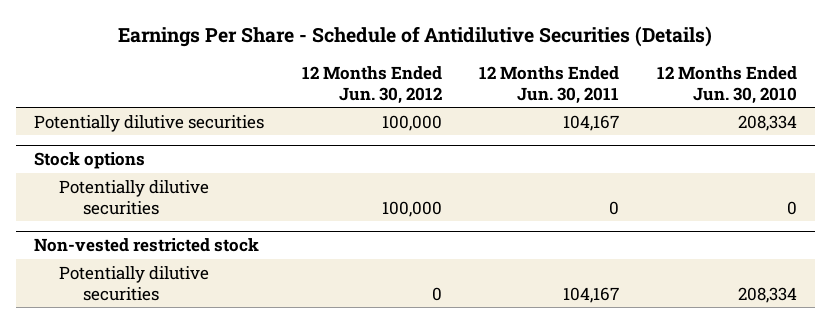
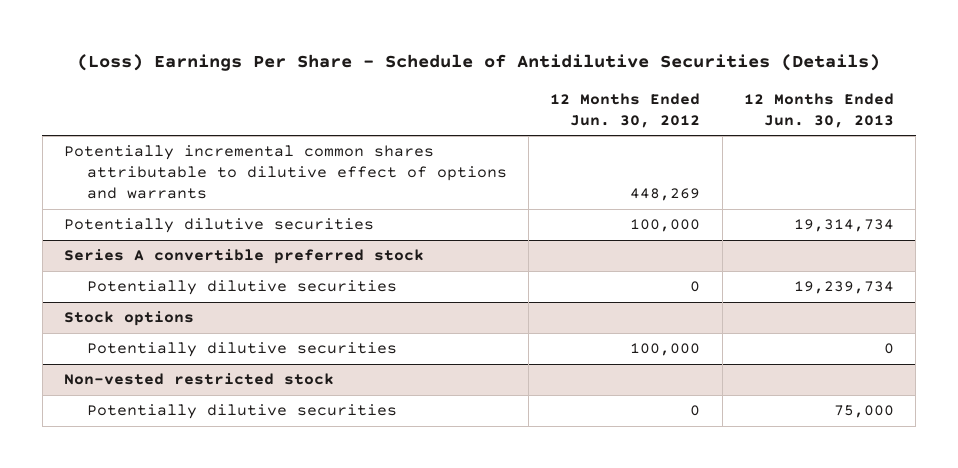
- Earnings Per Share - Schedule of Antidilutive Securities (Details)
+ (Loss) Earnings Per Share - Schedule of Antidilutive Securities (Details)
- | 12 Months Ended Jun. 30, 2012 | 12 Months Ended Jun. 30, 2011 | 12 Months Ended Jun. 30, 2010
+ | 12 Months Ended Jun. 30, 2012 | 12 Months Ended Jun. 30, 2013
+ Potentially incremental common shares attributable to dilutive effect of options and warrants | 448,269 |
+ Series A convertible preferred stock
+ Potentially dilutive securities | 0 | 19,239,734

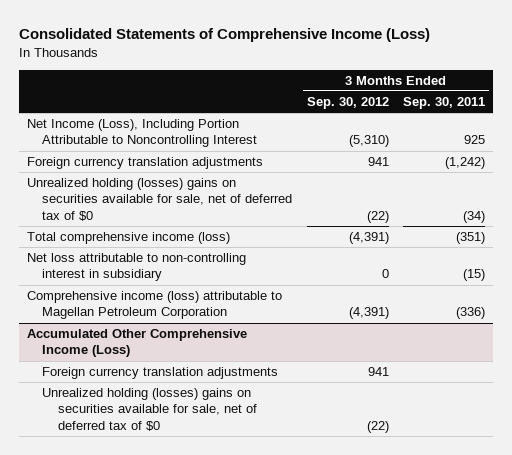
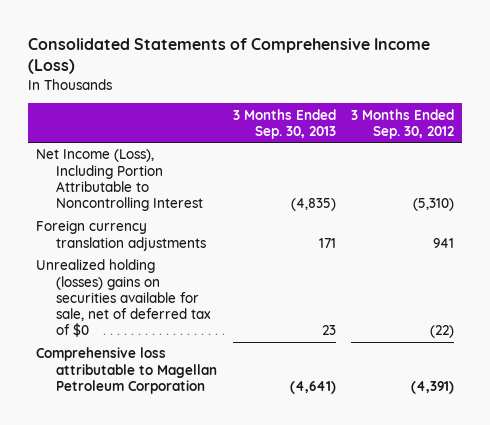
- | 3 Months Ended Sep. 30, 2012 | 3 Months Ended Sep. 30, 2011
+ | 3 Months Ended Sep. 30, 2013 | 3 Months Ended Sep. 30, 2012
- Total comprehensive income (loss) | (4,391) | (351)
- Net loss attributable to non-controlling interest in subsidiary | 0 | (15)
- Comprehensive income (loss) attributable to Magellan Petroleum Corporation | (4,391) | (336)
- Accumulated Other Comprehensive Income (Loss)
- Foreign currency translation adjustments | 941 |
- Unrealized holding (losses) gains on securities available for sale, net of deferred tax of $0 | (22) |
+ Comprehensive loss attributable to Magellan Petroleum Corporation | (4,641) | (4,391)

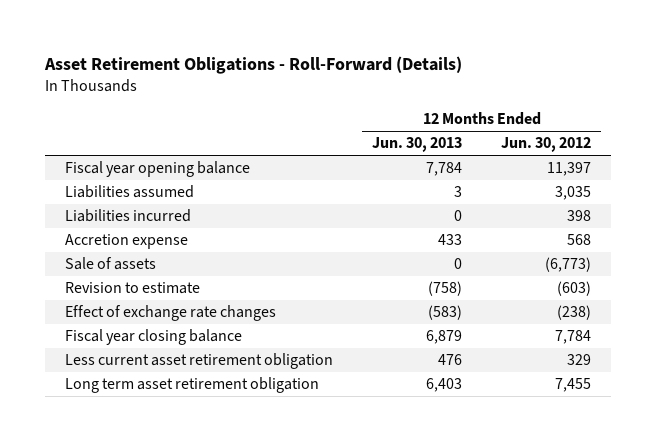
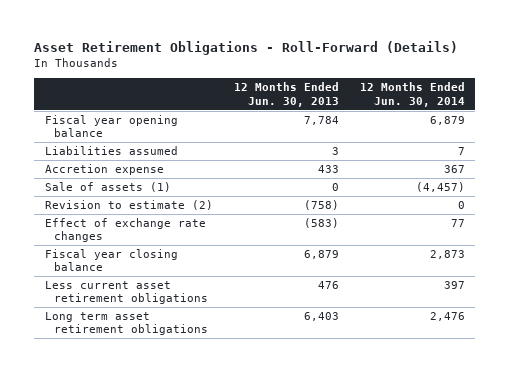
- | 12 Months Ended Jun. 30, 2013 | 12 Months Ended Jun. 30, 2012
+ | 12 Months Ended Jun. 30, 2013 | 12 Months Ended Jun. 30, 2014
- Liabilities incurred | 0 | 398
- Sale of assets | 0 | (6,773)
- Revision to estimate | (758) | (603)
+ Sale of assets (1) | 0 | (4,457)
+ Revision to estimate (2) | (758) | 0
- Less current asset retirement obligation | 476 | 329
- Long term asset retirement obligation | 6,403 | 7,455
+ Less current asset retirement obligations | 476 | 397
+ Long term asset retirement obligations | 6,403 | 2,476

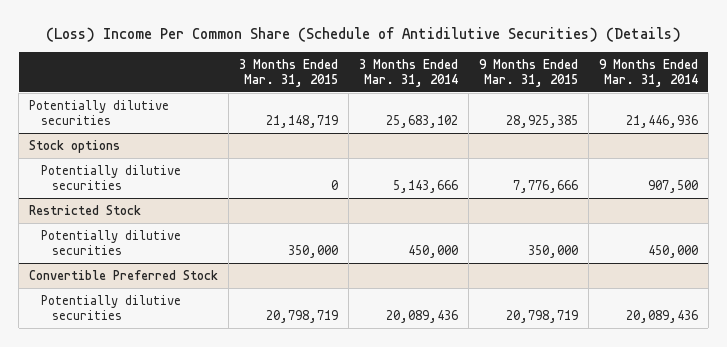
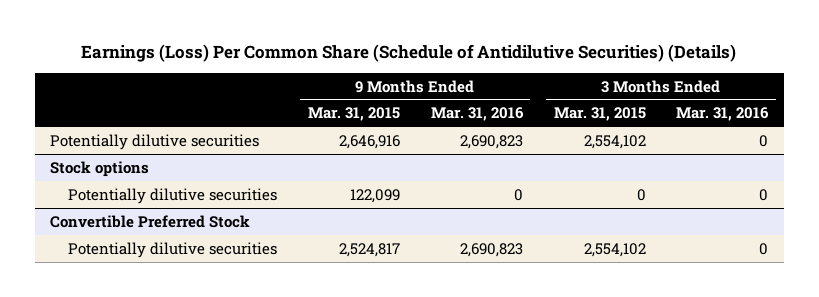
- (Loss) Income Per Common Share (Schedule of Antidilutive Securities) (Details)
+ Earnings (Loss) Per Common Share (Schedule of Antidilutive Securities) (Details)
- | 3 Months Ended Mar. 31, 2015 | 3 Months Ended Mar. 31, 2014 | 9 Months Ended Mar. 31, 2015 | 9 Months Ended Mar. 31, 2014
+ | 9 Months Ended Mar. 31, 2015 | 9 Months Ended Mar. 31, 2016 | 3 Months Ended Mar. 31, 2015 | 3 Months Ended Mar. 31, 2016
- Potentially dilutive securities | 21,148,719 | 25,683,102 | 28,925,385 | 21,446,936
+ Potentially dilutive securities | 2,646,916 | 2,690,823 | 2,554,102 | 0
@ Stock options
- Potentially dilutive securities | 0 | 5,143,666 | 7,776,666 | 907,500
- Restricted Stock
- Potentially dilutive securities | 350,000 | 450,000 | 350,000 | 450,000
@ Stock options
+ Potentially dilutive securities | 122,099 | 0 | 0 | 0
@ Convertible Preferred Stock
- Potentially dilutive securities | 20,798,719 | 20,089,436 | 20,798,719 | 20,089,436
+ Potentially dilutive securities | 2,524,817 | 2,690,823 | 2,554,102 | 0

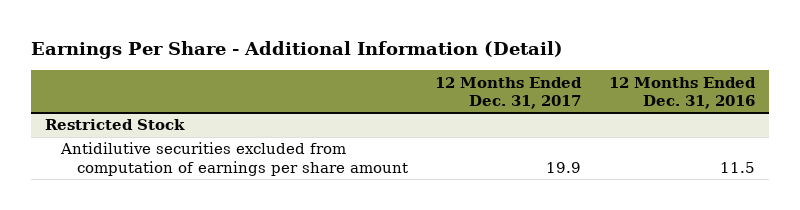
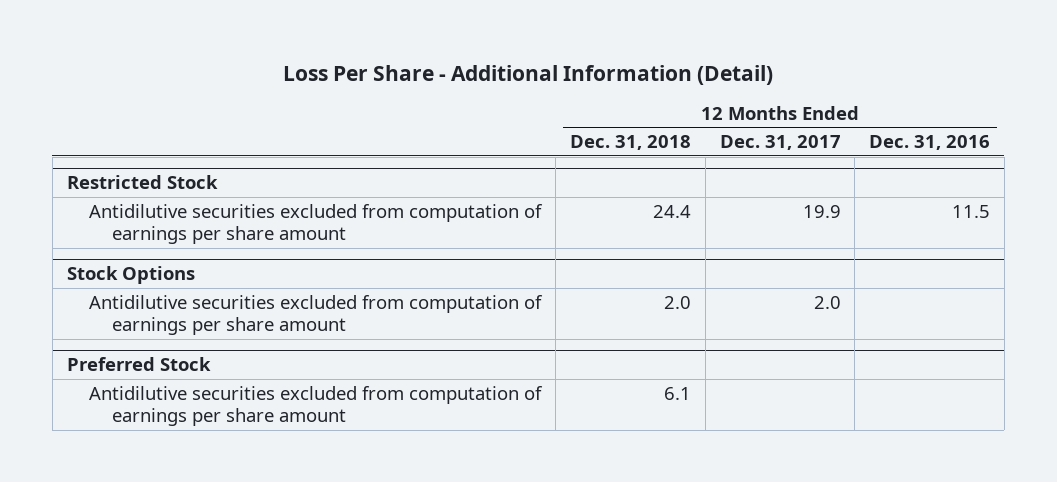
- Earnings Per Share - Additional Information (Detail)
+ Loss Per Share - Additional Information (Detail)
- | 12 Months Ended Dec. 31, 2017 | 12 Months Ended Dec. 31, 2016
+ | 12 Months Ended Dec. 31, 2018 | 12 Months Ended Dec. 31, 2017 | 12 Months Ended Dec. 31, 2016
+ Stock Options
+ Antidilutive securities excluded from computation of earnings per share amount | 2.0 | 2.0 |
+ Preferred Stock
+ Antidilutive securities excluded from computation of earnings per share amount | 6.1 | |

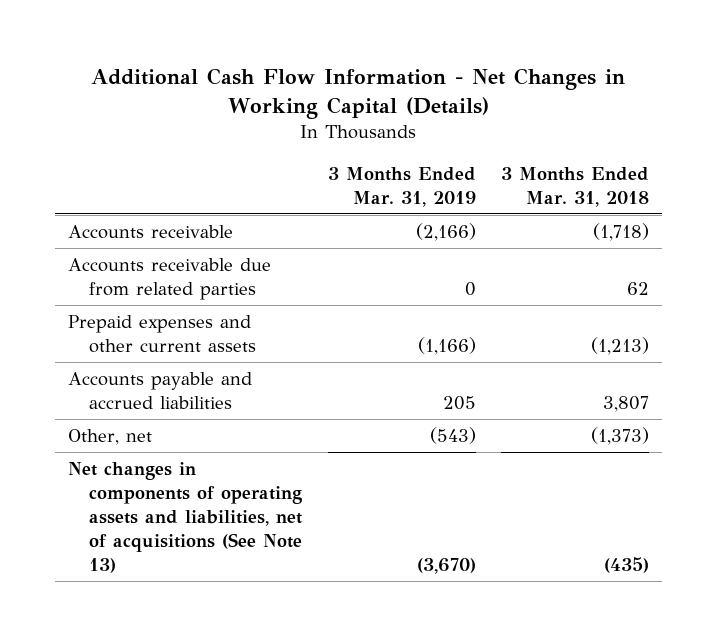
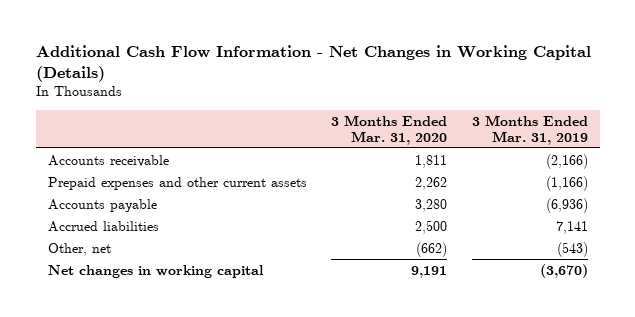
- | 3 Months Ended Mar. 31, 2019 | 3 Months Ended Mar. 31, 2018
+ | 3 Months Ended Mar. 31, 2020 | 3 Months Ended Mar. 31, 2019
- Accounts receivable due from related parties | 0 | 62
- Accounts payable and accrued liabilities | 205 | 3,807
+ Accounts payable | 3,280 | (6,936)
+ Accrued liabilities | 2,500 | 7,141
- Net changes in components of operating assets and liabilities, net of acquisitions (See Note 13) | (3,670) | (435)
+ Net changes in working capital | 9,191 | (3,670)

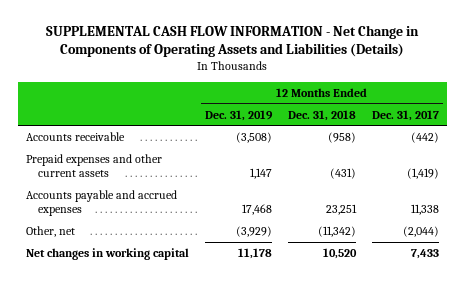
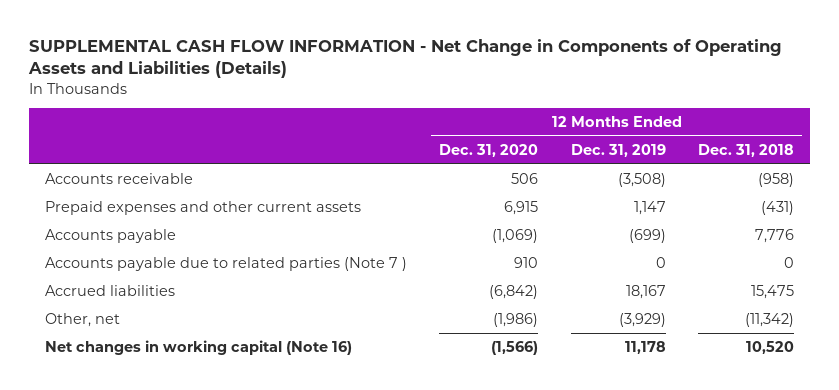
- | 12 Months Ended Dec. 31, 2019 | 12 Months Ended Dec. 31, 2018 | 12 Months Ended Dec. 31, 2017
+ | 12 Months Ended Dec. 31, 2020 | 12 Months Ended Dec. 31, 2019 | 12 Months Ended Dec. 31, 2018
- Accounts payable and accrued expenses | 17,468 | 23,251 | 11,338
+ Accounts payable | (1,069) | (699) | 7,776
+ Accounts payable due to related parties (Note 7 ) | 910 | 0 | 0
+ Accrued liabilities | (6,842) | 18,167 | 15,475
- Net changes in working capital | 11,178 | 10,520 | 7,433
+ Net changes in working capital (Note 16) | (1,566) | 11,178 | 10,520

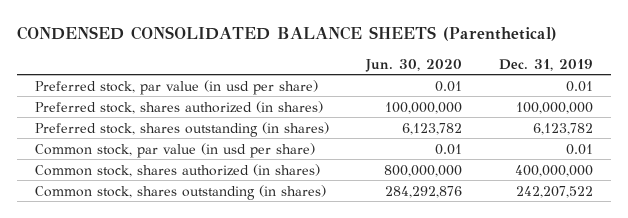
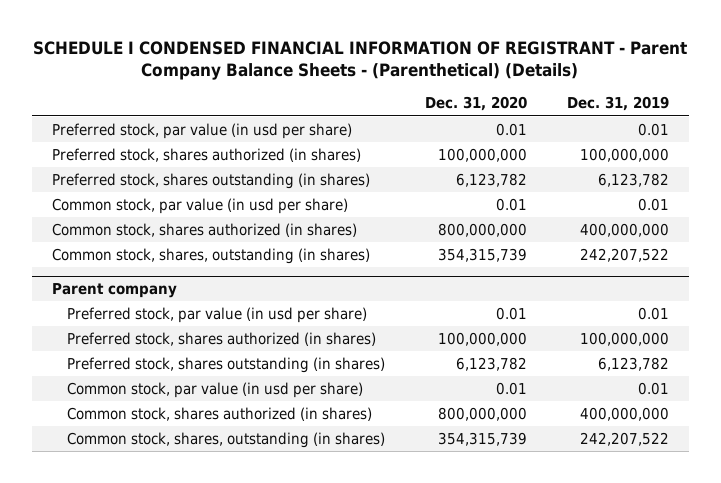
- CONDENSED CONSOLIDATED BALANCE SHEETS (Parenthetical)
+ SCHEDULE I CONDENSED FINANCIAL INFORMATION OF REGISTRANT - Parent Company Balance Sheets - (Parenthetical) (Details)
- | Jun. 30, 2020 | Dec. 31, 2019
+ | Dec. 31, 2020 | Dec. 31, 2019
- Common stock, shares outstanding (in shares) | 284,292,876 | 242,207,522
+ Common stock, shares, outstanding (in shares) | 354,315,739 | 242,207,522
+ Parent company
+ Preferred stock, par value (in usd per share) | 0.01 | 0.01
+ Preferred stock, shares authorized (in shares) | 100,000,000 | 100,000,000
+ Preferred stock, shares outstanding (in shares) | 6,123,782 | 6,123,782
+ Common stock, par value (in usd per share) | 0.01 | 0.01
+ Common stock, shares authorized (in shares) | 800,000,000 | 400,000,000
+ Common stock, shares, outstanding (in shares) | 354,315,739 | 242,207,522

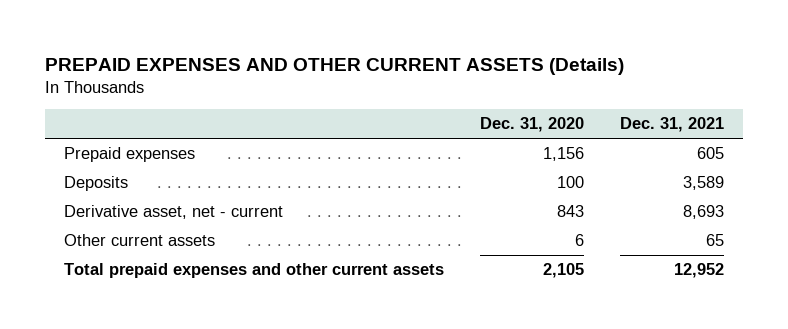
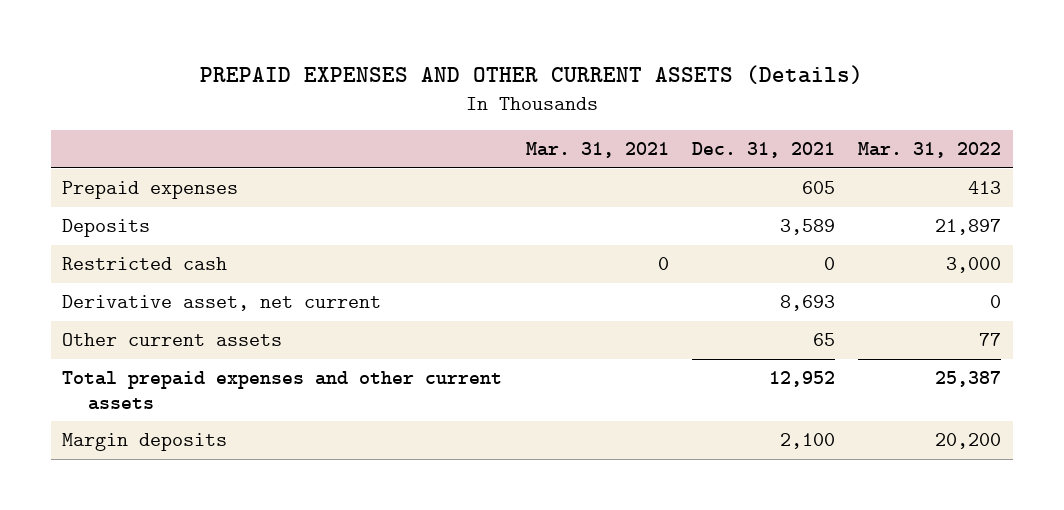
- | Dec. 31, 2020 | Dec. 31, 2021
+ | Mar. 31, 2021 | Dec. 31, 2021 | Mar. 31, 2022
- Derivative asset, net - current | 843 | 8,693
+ Restricted cash | 0 | 0 | 3,000
+ Derivative asset, net current | | 8,693 | 0
+ Margin deposits | | 2,100 | 20,200

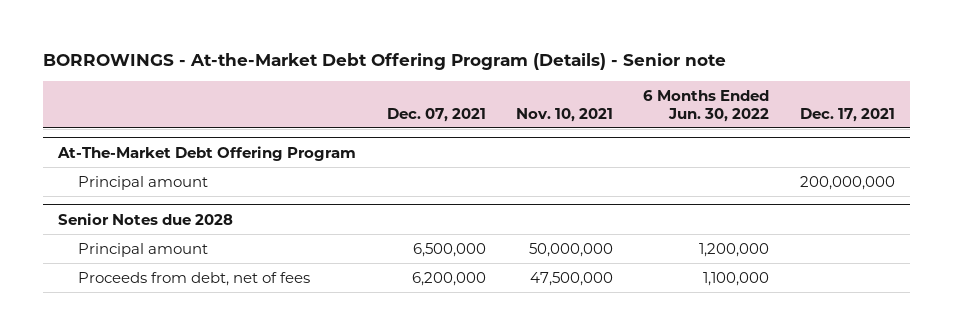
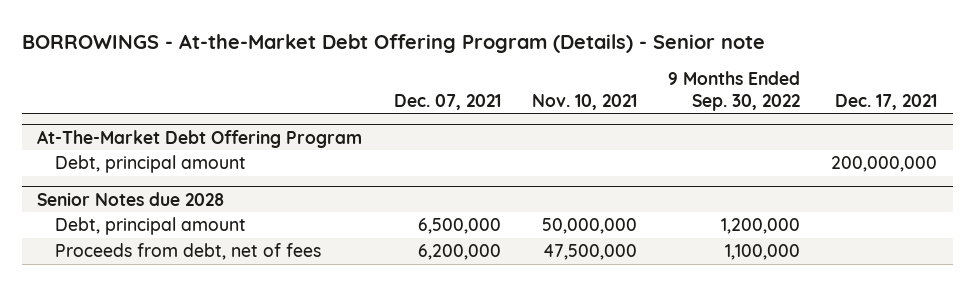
- | Dec. 07, 2021 | Nov. 10, 2021 | 6 Months Ended Jun. 30, 2022 | Dec. 17, 2021
+ | Dec. 07, 2021 | Nov. 10, 2021 | 9 Months Ended Sep. 30, 2022 | Dec. 17, 2021
@ At-The-Market Debt Offering Program
- Principal amount | | | | 200,000,000
+ Debt, principal amount | | | | 200,000,000
@ Senior Notes due 2028
- Principal amount | 6,500,000 | 50,000,000 | 1,200,000 |
+ Debt, principal amount | 6,500,000 | 50,000,000 | 1,200,000 |

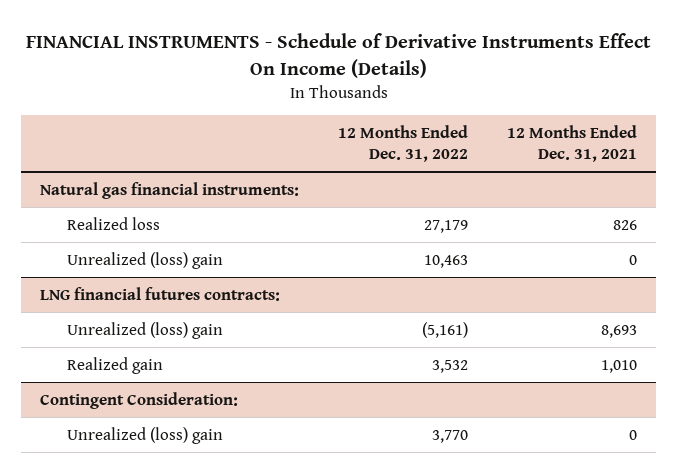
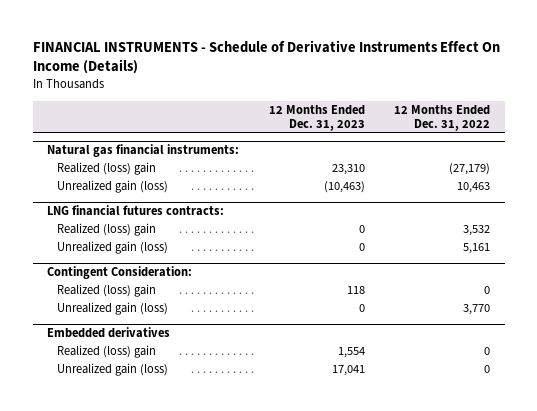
- | 12 Months Ended Dec. 31, 2022 | 12 Months Ended Dec. 31, 2021
+ | 12 Months Ended Dec. 31, 2023 | 12 Months Ended Dec. 31, 2022
@ Natural gas financial instruments:
- Realized loss | 27,179 | 826
- Unrealized (loss) gain | 10,463 | 0
+ Realized (loss) gain | 23,310 | (27,179)
+ Unrealized gain (loss) | (10,463) | 10,463
@ LNG financial futures contracts:
- Unrealized (loss) gain | (5,161) | 8,693
- Realized gain | 3,532 | 1,010
+ Realized (loss) gain | 0 | 3,532
+ Unrealized gain (loss) | 0 | 5,161
@ Contingent Consideration:
- Unrealized (loss) gain | 3,770 | 0
+ Realized (loss) gain | 118 | 0
+ Unrealized gain (loss) | 0 | 3,770
+ Embedded derivatives
+ Realized (loss) gain | 1,554 | 0
+ Unrealized gain (loss) | 17,041 | 0

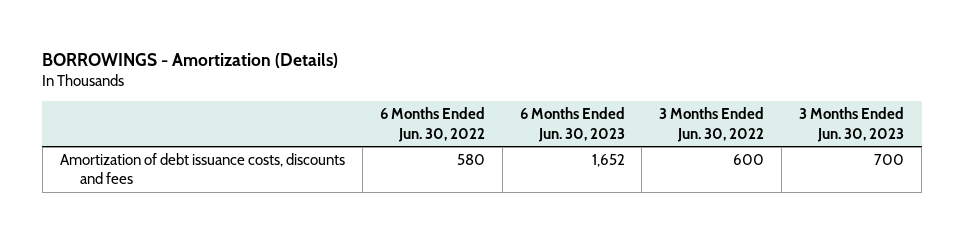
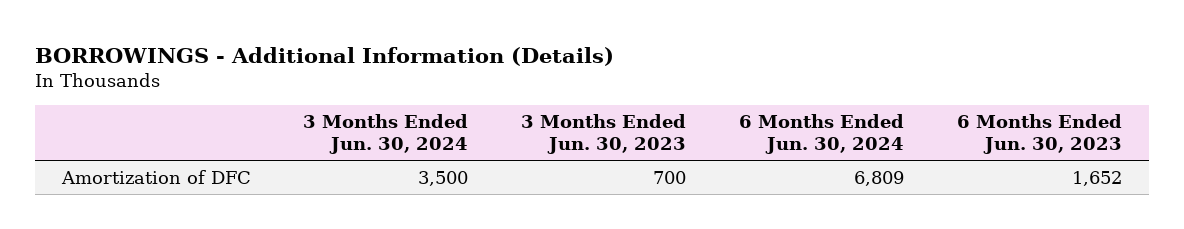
- BORROWINGS - Amortization (Details)
+ BORROWINGS - Additional Information (Details)
- | 6 Months Ended Jun. 30, 2022 | 6 Months Ended Jun. 30, 2023 | 3 Months Ended Jun. 30, 2022 | 3 Months Ended Jun. 30, 2023
+ | 3 Months Ended Jun. 30, 2024 | 3 Months Ended Jun. 30, 2023 | 6 Months Ended Jun. 30, 2024 | 6 Months Ended Jun. 30, 2023
- Amortization of debt issuance costs, discounts and fees | 580 | 1,652 | 600 | 700
+ Amortization of DFC | 3,500 | 700 | 6,809 | 1,652

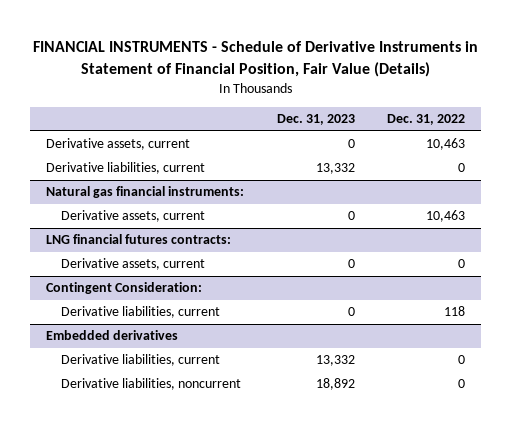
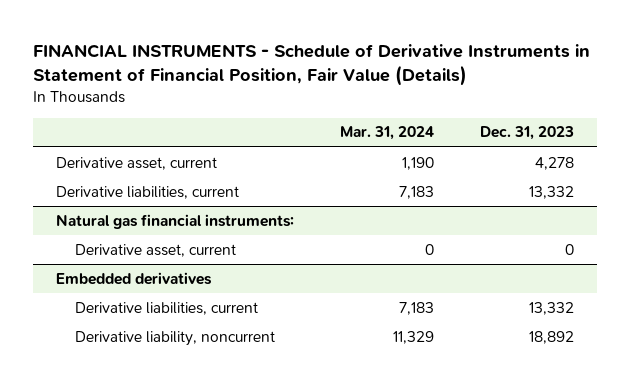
- | Dec. 31, 2023 | Dec. 31, 2022
+ | Mar. 31, 2024 | Dec. 31, 2023
- Derivative assets, current | 0 | 10,463
+ Derivative asset, current | 1,190 | 4,278
@ Natural gas financial instruments:
- Derivative assets, current | 0 | 10,463
- LNG financial futures contracts:
- Derivative assets, current | 0 | 0
- Contingent Consideration:
- Derivative liabilities, current | 0 | 118
@ Natural gas financial instruments:
+ Derivative asset, current | 0 | 0
@ Embedded derivatives
- Derivative liabilities, noncurrent | 18,892 | 0
+ Derivative liability, noncurrent | 11,329 | 18,892

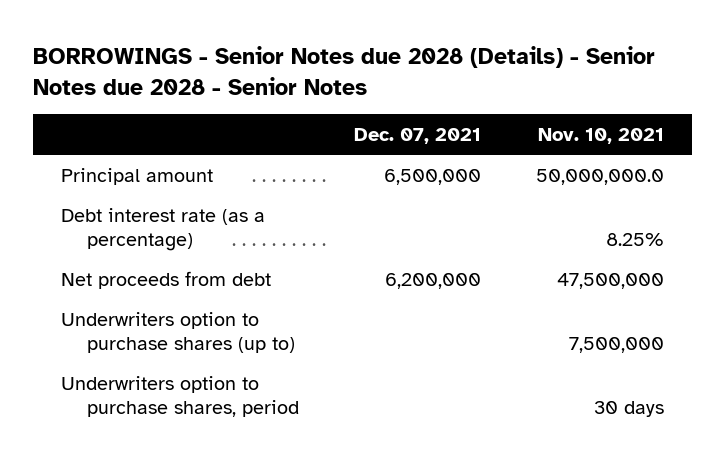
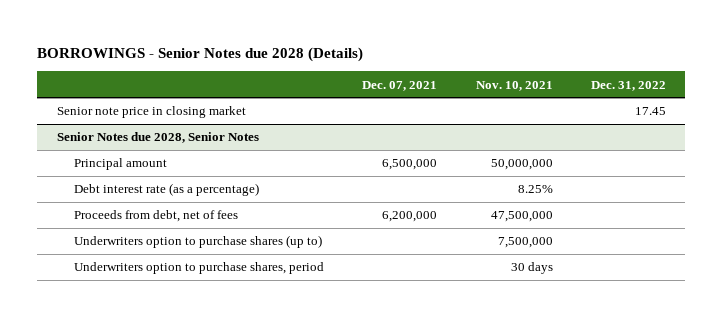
- BORROWINGS - Senior Notes due 2028 (Details) - Senior Notes due 2028 - Senior Notes
+ BORROWINGS - Senior Notes due 2028 (Details)
- | Dec. 07, 2021 | Nov. 10, 2021
+ | Dec. 07, 2021 | Nov. 10, 2021 | Dec. 31, 2022
- Principal amount | 6,500,000 | 50,000,000.0
+ Senior note price in closing market | | | 17.45
+ Senior Notes due 2028, Senior Notes
+ Principal amount | 6,500,000 | 50,000,000 |
- Net proceeds from debt | 6,200,000 | 47,500,000
+ Proceeds from debt, net of fees | 6,200,000 | 47,500,000 |

